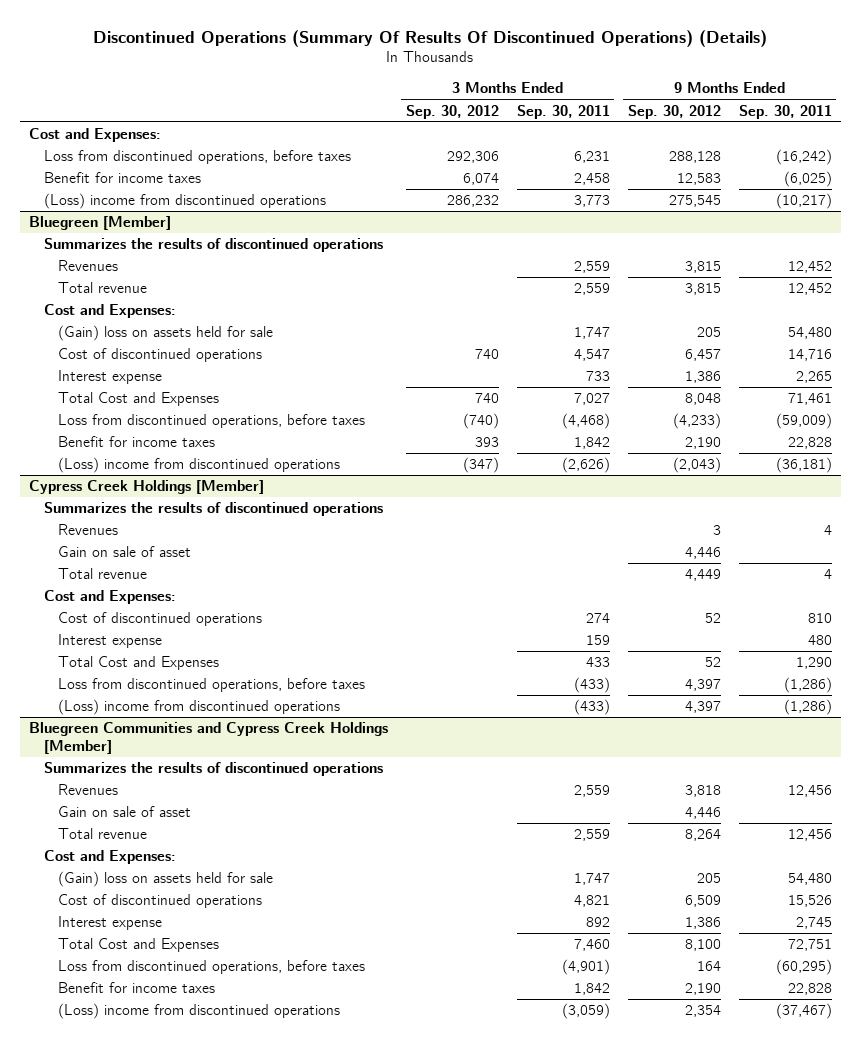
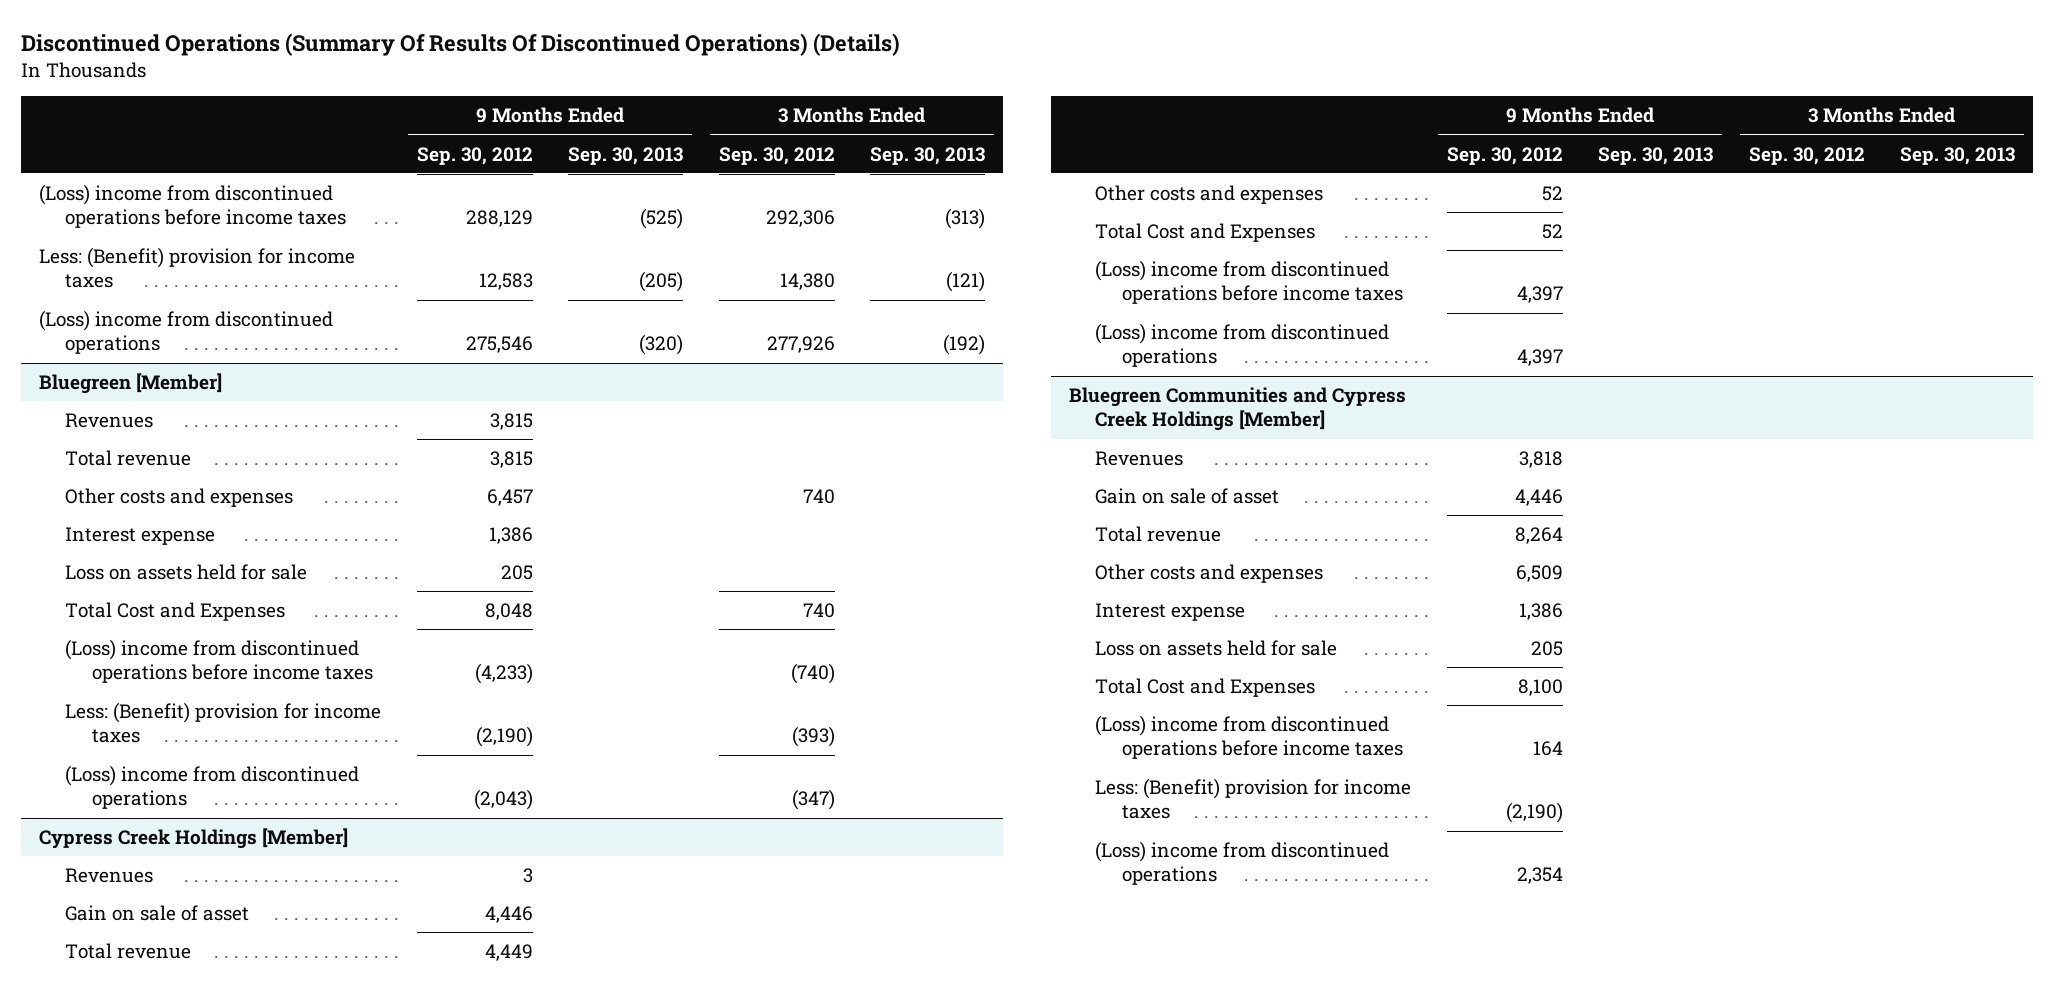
- | 3 Months Ended Sep. 30, 2012 | 3 Months Ended Sep. 30, 2011 | 9 Months Ended Sep. 30, 2012 | 9 Months Ended Sep. 30, 2011
+ | 9 Months Ended Sep. 30, 2012 | 9 Months Ended Sep. 30, 2013 | 3 Months Ended Sep. 30, 2012 | 3 Months Ended Sep. 30, 2013
- Cost and Expenses:
- Loss from discontinued operations, before taxes | 292,306 | 6,231 | 288,128 | (16,242)
- Benefit for income taxes | 6,074 | 2,458 | 12,583 | (6,025)
- (Loss) income from discontinued operations | 286,232 | 3,773 | 275,545 | (10,217)
+ (Loss) income from discontinued operations before income taxes | 288,129 | (525) | 292,306 | (313)
+ Less: (Benefit) provision for income taxes | 12,583 | (205) | 14,380 | (121)
+ (Loss) income from discontinued operations | 275,546 | (320) | 277,926 | (192)
@ Bluegreen [Member]
- Summarizes the results of discontinued operations
- Cost and Expenses:
- (Gain) loss on assets held for sale | | 1,747 | 205 | 54,480
- Cost of discontinued operations | 740 | 4,547 | 6,457 | 14,716
+ Other costs and expenses | 6,457 | | 740 |
+ Loss on assets held for sale | 205 | | |
- Loss from discontinued operations, before taxes | (740) | (4,468) | (4,233) | (59,009)
- Benefit for income taxes | 393 | 1,842 | 2,190 | 22,828
+ (Loss) income from discontinued operations before income taxes | (4,233) | | (740) |
+ Less: (Benefit) provision for income taxes | (2,190) | | (393) |
@ Cypress Creek Holdings [Member]
- Summarizes the results of discontinued operations
- Cost and Expenses:
- Cost of discontinued operations | | 274 | 52 | 810
- Interest expense | | 159 | | 480
+ Other costs and expenses | 52 | | |
- Loss from discontinued operations, before taxes | | (433) | 4,397 | (1,286)
+ (Loss) income from discontinued operations before income taxes | 4,397 | | |
@ Bluegreen Communities and Cypress Creek Holdings [Member]
- Summarizes the results of discontinued operations
- Cost and Expenses:
- (Gain) loss on assets held for sale | | 1,747 | 205 | 54,480
- Cost of discontinued operations | | 4,821 | 6,509 | 15,526
+ Other costs and expenses | 6,509 | | |
+ Loss on assets held for sale | 205 | | |
- Loss from discontinued operations, before taxes | | (4,901) | 164 | (60,295)
- Benefit for income taxes | | 1,842 | 2,190 | 22,828
+ (Loss) income from discontinued operations before income taxes | 164 | | |
+ Less: (Benefit) provision for income taxes | (2,190) | | |

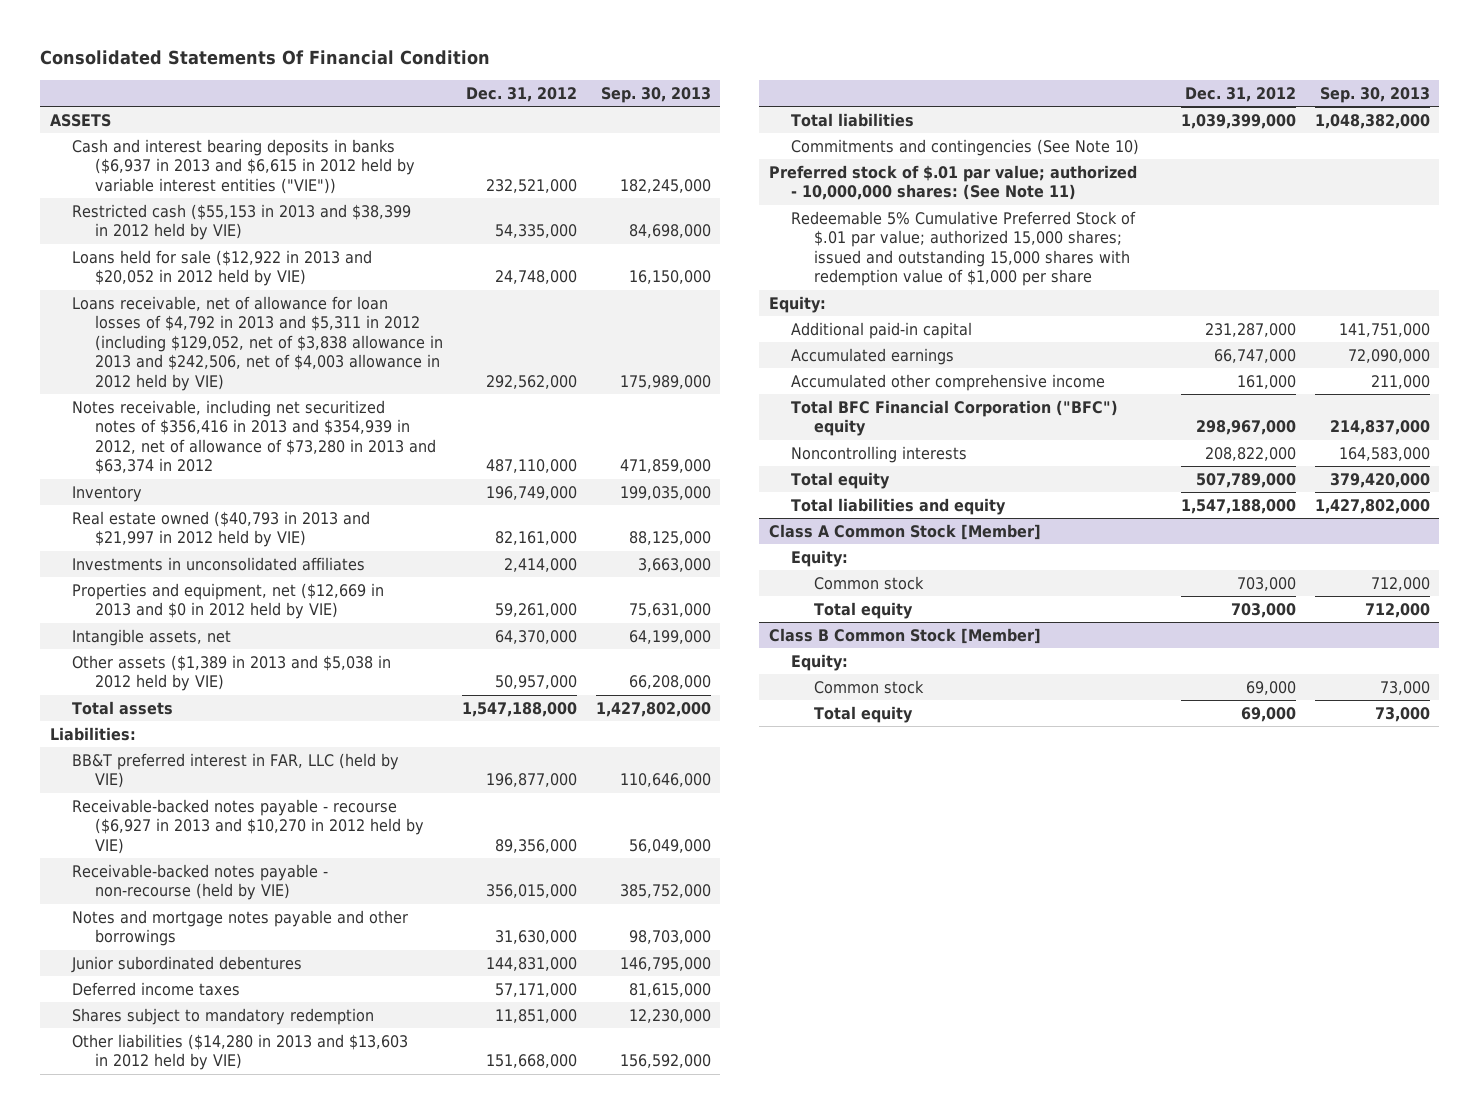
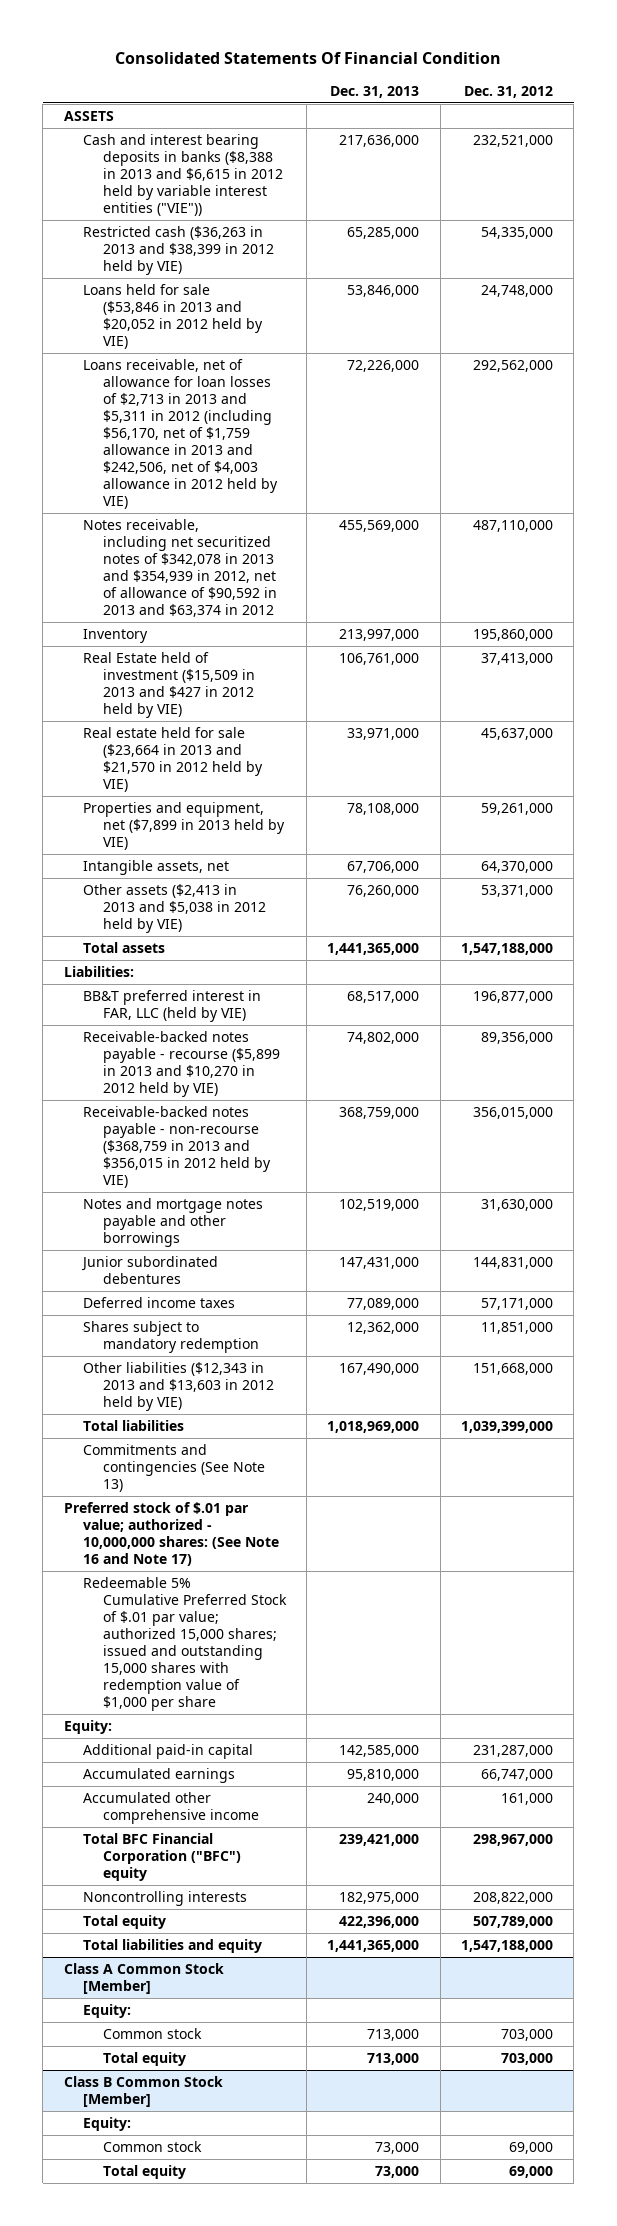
- | Dec. 31, 2012 | Sep. 30, 2013
+ | Dec. 31, 2013 | Dec. 31, 2012
- Cash and interest bearing deposits in banks ($6,937 in 2013 and $6,615 in 2012 held by variable interest entities ("VIE")) | 232,521,000 | 182,245,000
- Restricted cash ($55,153 in 2013 and $38,399 in 2012 held by VIE) | 54,335,000 | 84,698,000
- Loans held for sale ($12,922 in 2013 and $20,052 in 2012 held by VIE) | 24,748,000 | 16,150,000
- Loans receivable, net of allowance for loan losses of $4,792 in 2013 and $5,311 in 2012 (including $129,052, net of $3,838 allowance in 2013 and $242,506, net of $4,003 allowance in 2012 held by VIE) | 292,562,000 | 175,989,000
- Notes receivable, including net securitized notes of $356,416 in 2013 and $354,939 in 2012, net of allowance of $73,280 in 2013 and $63,374 in 2012 | 487,110,000 | 471,859,000
- Inventory | 196,749,000 | 199,035,000
- Real estate owned ($40,793 in 2013 and $21,997 in 2012 held by VIE) | 82,161,000 | 88,125,000
- Investments in unconsolidated affiliates | 2,414,000 | 3,663,000
- Properties and equipment, net ($12,669 in 2013 and $0 in 2012 held by VIE) | 59,261,000 | 75,631,000
+ Cash and interest bearing deposits in banks ($8,388 in 2013 and $6,615 in 2012 held by variable interest entities ("VIE")) | 217,636,000 | 232,521,000
+ Restricted cash ($36,263 in 2013 and $38,399 in 2012 held by VIE) | 65,285,000 | 54,335,000
+ Loans held for sale ($53,846 in 2013 and $20,052 in 2012 held by VIE) | 53,846,000 | 24,748,000
+ Loans receivable, net of allowance for loan losses of $2,713 in 2013 and $5,311 in 2012 (including $56,170, net of $1,759 allowance in 2013 and $242,506, net of $4,003 allowance in 2012 held by VIE) | 72,226,000 | 292,562,000
+ Notes receivable, including net securitized notes of $342,078 in 2013 and $354,939 in 2012, net of allowance of $90,592 in 2013 and $63,374 in 2012 | 455,569,000 | 487,110,000
+ Inventory | 213,997,000 | 195,860,000
+ Real Estate held of investment ($15,509 in 2013 and $427 in 2012 held by VIE) | 106,761,000 | 37,413,000
+ Real estate held for sale ($23,664 in 2013 and $21,570 in 2012 held by VIE) | 33,971,000 | 45,637,000
+ Properties and equipment, net ($7,899 in 2013 held by VIE) | 78,108,000 | 59,261,000
- Other assets ($1,389 in 2013 and $5,038 in 2012 held by VIE) | 50,957,000 | 66,208,000
+ Other assets ($2,413 in 2013 and $5,038 in 2012 held by VIE) | 76,260,000 | 53,371,000
- Receivable-backed notes payable - recourse ($6,927 in 2013 and $10,270 in 2012 held by VIE) | 89,356,000 | 56,049,000
- Receivable-backed notes payable - non-recourse (held by VIE) | 356,015,000 | 385,752,000
+ Receivable-backed notes payable - recourse ($5,899 in 2013 and $10,270 in 2012 held by VIE) | 74,802,000 | 89,356,000
+ Receivable-backed notes payable - non-recourse ($368,759 in 2013 and $356,015 in 2012 held by VIE) | 368,759,000 | 356,015,000
- Other liabilities ($14,280 in 2013 and $13,603 in 2012 held by VIE) | 151,668,000 | 156,592,000
+ Other liabilities ($12,343 in 2013 and $13,603 in 2012 held by VIE) | 167,490,000 | 151,668,000
- Commitments and contingencies (See Note 10)
- Preferred stock of $.01 par value; authorized - 10,000,000 shares: (See Note 11)
+ Commitments and contingencies (See Note 13)
+ Preferred stock of $.01 par value; authorized - 10,000,000 shares: (See Note 16 and Note 17)

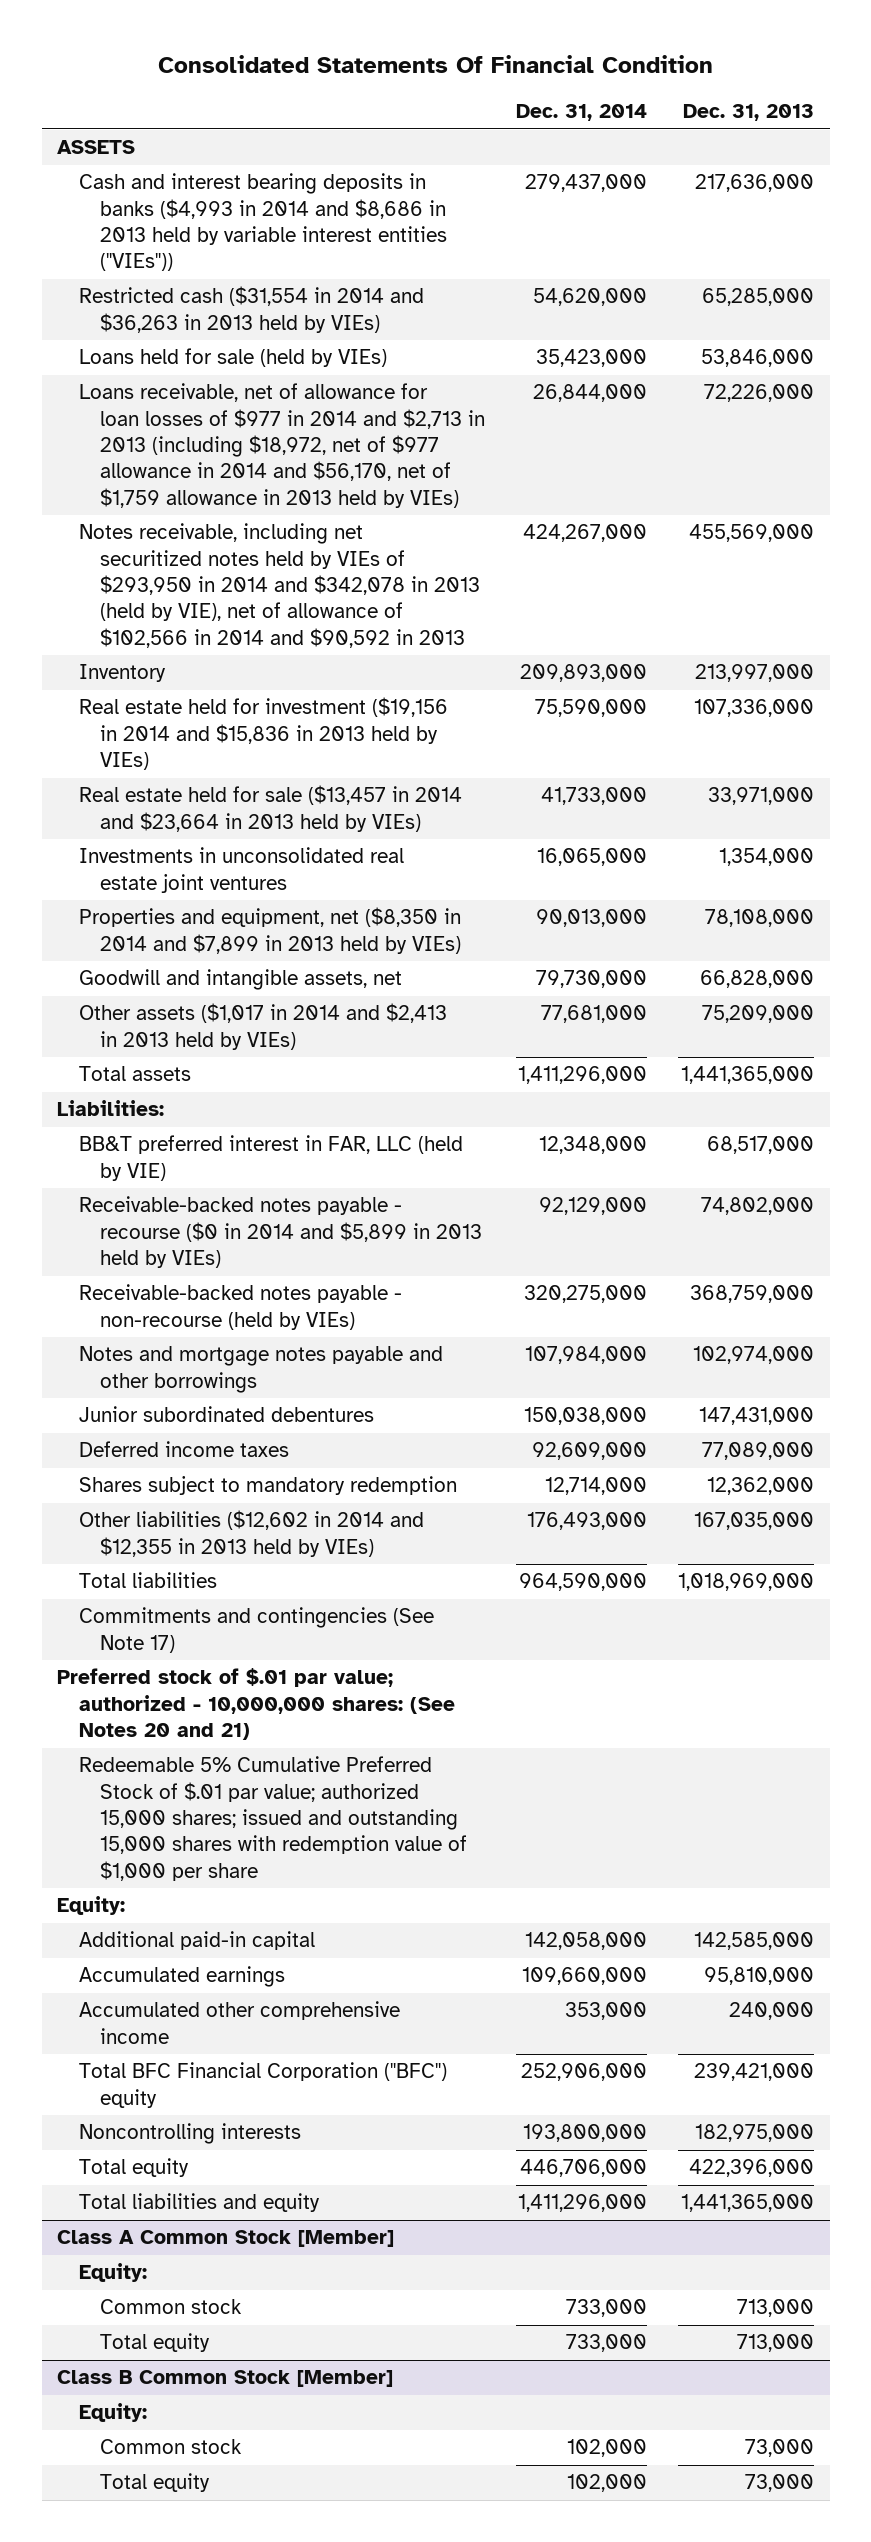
- | Dec. 31, 2013 | Dec. 31, 2012
+ | Dec. 31, 2014 | Dec. 31, 2013
- Cash and interest bearing deposits in banks ($8,388 in 2013 and $6,615 in 2012 held by variable interest entities ("VIE")) | 217,636,000 | 232,521,000
- Restricted cash ($36,263 in 2013 and $38,399 in 2012 held by VIE) | 65,285,000 | 54,335,000
- Loans held for sale ($53,846 in 2013 and $20,052 in 2012 held by VIE) | 53,846,000 | 24,748,000
- Loans receivable, net of allowance for loan losses of $2,713 in 2013 and $5,311 in 2012 (including $56,170, net of $1,759 allowance in 2013 and $242,506, net of $4,003 allowance in 2012 held by VIE) | 72,226,000 | 292,562,000
- Notes receivable, including net securitized notes of $342,078 in 2013 and $354,939 in 2012, net of allowance of $90,592 in 2013 and $63,374 in 2012 | 455,569,000 | 487,110,000
+ Cash and interest bearing deposits in banks ($4,993 in 2014 and $8,686 in 2013 held by variable interest entities ("VIEs")) | 279,437,000 | 217,636,000
+ Restricted cash ($31,554 in 2014 and $36,263 in 2013 held by VIEs) | 54,620,000 | 65,285,000
+ Loans held for sale (held by VIEs) | 35,423,000 | 53,846,000
+ Loans receivable, net of allowance for loan losses of $977 in 2014 and $2,713 in 2013 (including $18,972, net of $977 allowance in 2014 and $56,170, net of $1,759 allowance in 2013 held by VIEs) | 26,844,000 | 72,226,000
+ Notes receivable, including net securitized notes held by VIEs of $293,950 in 2014 and $342,078 in 2013 (held by VIE), net of allowance of $102,566 in 2014 and $90,592 in 2013 | 424,267,000 | 455,569,000
- Real Estate held of investment ($15,509 in 2013 and $427 in 2012 held by VIE) | 106,761,000 | 37,413,000
- Real estate held for sale ($23,664 in 2013 and $21,570 in 2012 held by VIE) | 33,971,000 | 45,637,000
- Properties and equipment, net ($7,899 in 2013 held by VIE) | 78,108,000 | 59,261,000
- Intangible assets, net | 67,706,000 | 64,370,000
- Other assets ($2,413 in 2013 and $5,038 in 2012 held by VIE) | 76,260,000 | 53,371,000
+ Real estate held for investment ($19,156 in 2014 and $15,836 in 2013 held by VIEs) | 75,590,000 | 107,336,000
+ Real estate held for sale ($13,457 in 2014 and $23,664 in 2013 held by VIEs) | 41,733,000 | 33,971,000
+ Investments in unconsolidated real estate joint ventures | 16,065,000 | 1,354,000
+ Properties and equipment, net ($8,350 in 2014 and $7,899 in 2013 held by VIEs) | 90,013,000 | 78,108,000
+ Goodwill and intangible assets, net | 79,730,000 | 66,828,000
+ Other assets ($1,017 in 2014 and $2,413 in 2013 held by VIEs) | 77,681,000 | 75,209,000
- Receivable-backed notes payable - recourse ($5,899 in 2013 and $10,270 in 2012 held by VIE) | 74,802,000 | 89,356,000
- Receivable-backed notes payable - non-recourse ($368,759 in 2013 and $356,015 in 2012 held by VIE) | 368,759,000 | 356,015,000
- Notes and mortgage notes payable and other borrowings | 102,519,000 | 31,630,000
+ Receivable-backed notes payable - recourse ($0 in 2014 and $5,899 in 2013 held by VIEs) | 92,129,000 | 74,802,000
+ Receivable-backed notes payable - non-recourse (held by VIEs) | 320,275,000 | 368,759,000
+ Notes and mortgage notes payable and other borrowings | 107,984,000 | 102,974,000
- Other liabilities ($12,343 in 2013 and $13,603 in 2012 held by VIE) | 167,490,000 | 151,668,000
+ Other liabilities ($12,602 in 2014 and $12,355 in 2013 held by VIEs) | 176,493,000 | 167,035,000
- Commitments and contingencies (See Note 13)
- Preferred stock of $.01 par value; authorized - 10,000,000 shares: (See Note 16 and Note 17)
+ Commitments and contingencies (See Note 17)
+ Preferred stock of $.01 par value; authorized - 10,000,000 shares: (See Notes 20 and 21)

